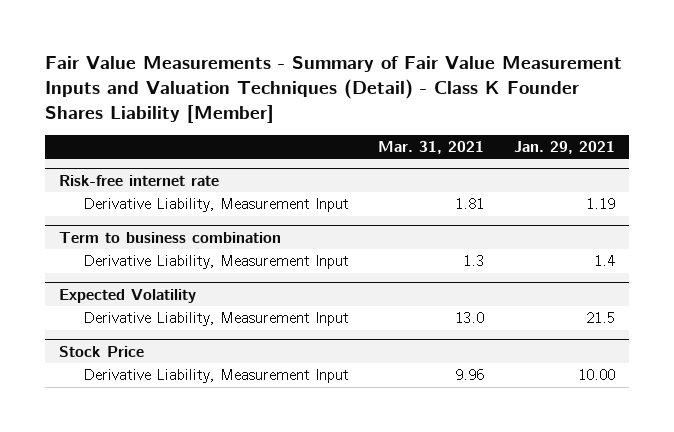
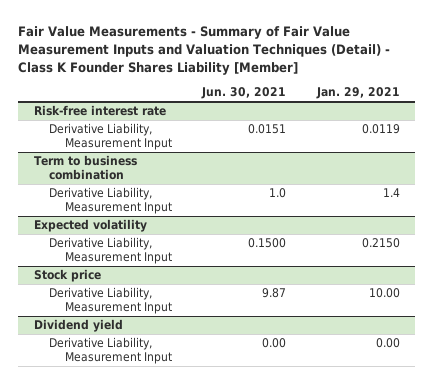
- | Mar. 31, 2021 | Jan. 29, 2021
+ | Jun. 30, 2021 | Jan. 29, 2021
- Risk-free internet rate
- Derivative Liability, Measurement Input | 1.81 | 1.19
+ Risk-free interest rate
+ Derivative Liability, Measurement Input | 0.0151 | 0.0119
- Expected Volatility
- Derivative Liability, Measurement Input | 13.0 | 21.5
- Stock Price
+ Expected volatility
+ Derivative Liability, Measurement Input | 0.1500 | 0.2150
+ Stock price
+ Dividend yield
+ Derivative Liability, Measurement Input | 0.00 | 0.00

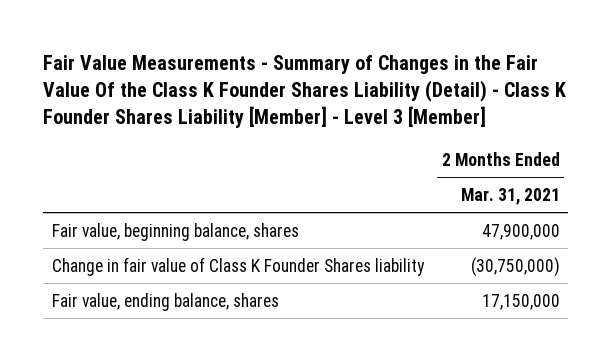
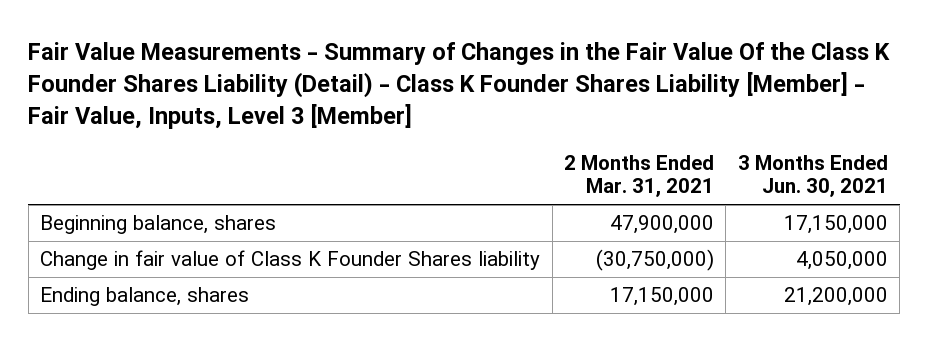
- Fair Value Measurements - Summary of Changes in the Fair Value Of the Class K Founder Shares Liability (Detail) - Class K Founder Shares Liability [Member] - Level 3 [Member]
+ Fair Value Measurements - Summary of Changes in the Fair Value Of the Class K Founder Shares Liability (Detail) - Class K Founder Shares Liability [Member] - Fair Value, Inputs, Level 3 [Member]
- | 2 Months Ended Mar. 31, 2021
+ | 2 Months Ended Mar. 31, 2021 | 3 Months Ended Jun. 30, 2021
- Fair value, beginning balance, shares | 47,900,000
+ Beginning balance, shares | 47,900,000 | 17,150,000
- Fair value, ending balance, shares | 17,150,000
+ Ending balance, shares | 17,150,000 | 21,200,000

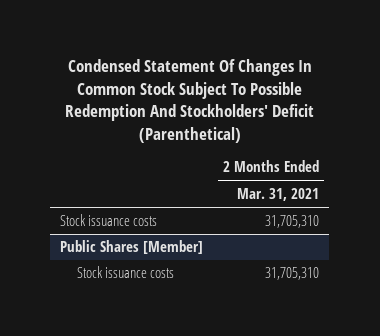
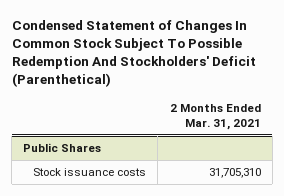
- Condensed Statement Of Changes In Common Stock Subject To Possible Redemption And Stockholders' Deficit (Parenthetical)
+ Condensed Statement of Changes In Common Stock Subject To Possible Redemption And Stockholders' Deficit (Parenthetical)
- Stock issuance costs | 31,705,310
- Public Shares [Member]
+ Public Shares

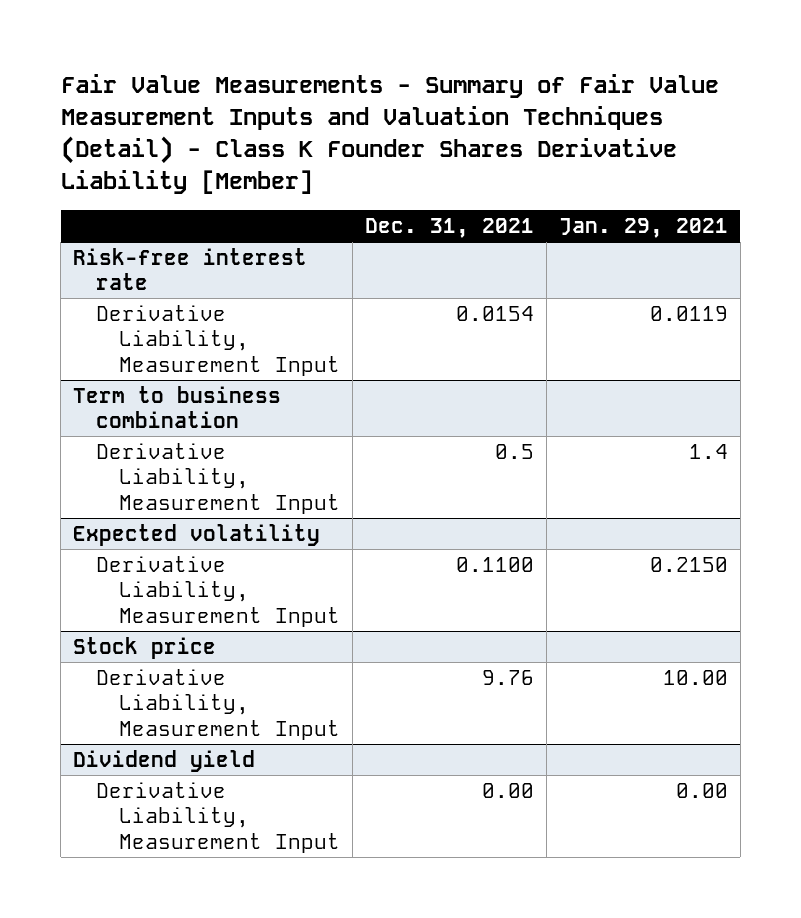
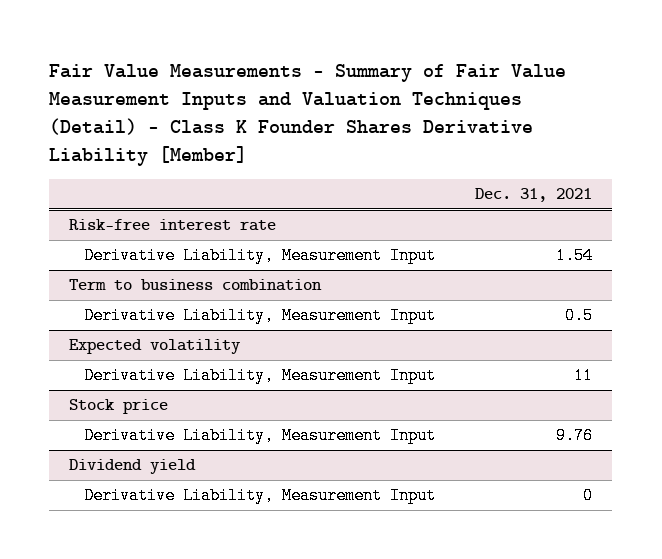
- | Dec. 31, 2021 | Jan. 29, 2021
+ | Dec. 31, 2021
@ Risk-free interest rate
- Derivative Liability, Measurement Input | 0.0154 | 0.0119
+ Derivative Liability, Measurement Input | 1.54
@ Expected volatility
- Derivative Liability, Measurement Input | 0.1100 | 0.2150
+ Derivative Liability, Measurement Input | 11
@ Dividend yield
- Derivative Liability, Measurement Input | 0.00 | 0.00
+ Derivative Liability, Measurement Input | 0

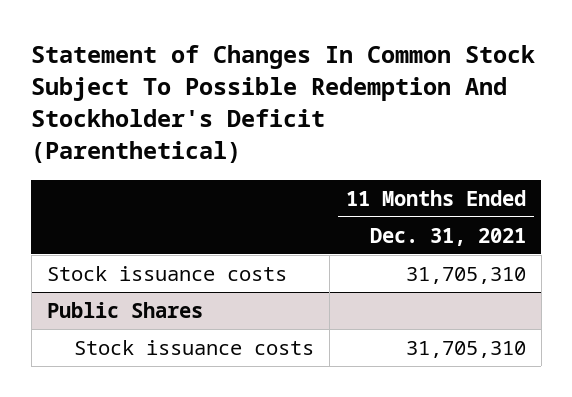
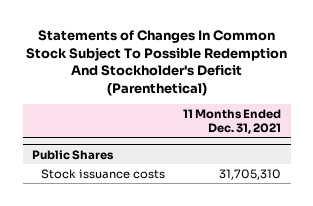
- Statement of Changes In Common Stock Subject To Possible Redemption And Stockholder's Deficit (Parenthetical)
+ Statements of Changes In Common Stock Subject To Possible Redemption And Stockholder's Deficit (Parenthetical)
- Stock issuance costs | 31,705,310

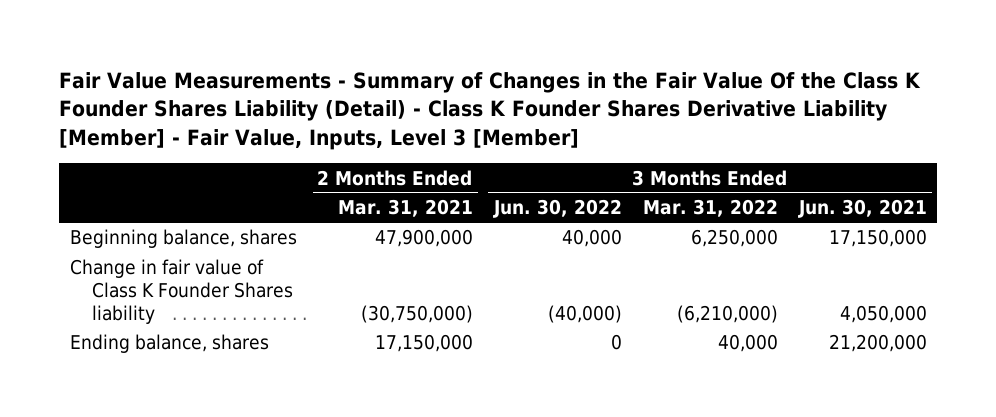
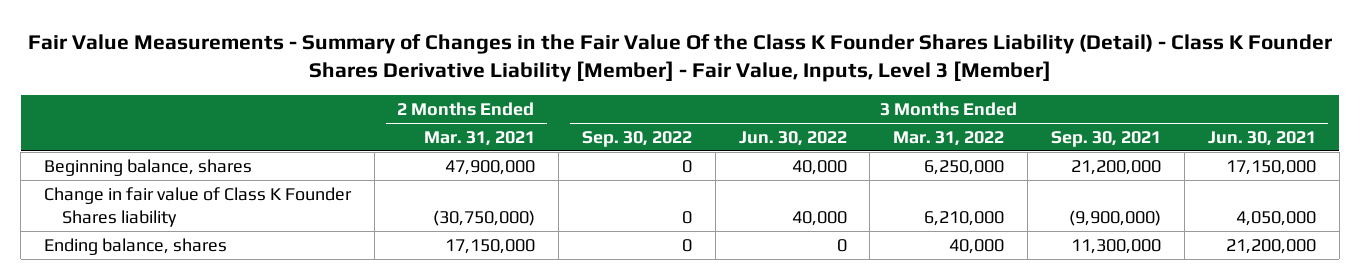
- | 2 Months Ended Mar. 31, 2021 | 3 Months Ended Jun. 30, 2022 | 3 Months Ended Mar. 31, 2022 | 3 Months Ended Jun. 30, 2021
+ | 2 Months Ended Mar. 31, 2021 | 3 Months Ended Sep. 30, 2022 | 3 Months Ended Jun. 30, 2022 | 3 Months Ended Mar. 31, 2022 | 3 Months Ended Sep. 30, 2021 | 3 Months Ended Jun. 30, 2021
- Change in fair value of Class K Founder Shares liability | (30,750,000) | (40,000) | (6,210,000) | 4,050,000
+ Change in fair value of Class K Founder Shares liability | (30,750,000) | 0 | 40,000 | 6,210,000 | (9,900,000) | 4,050,000

